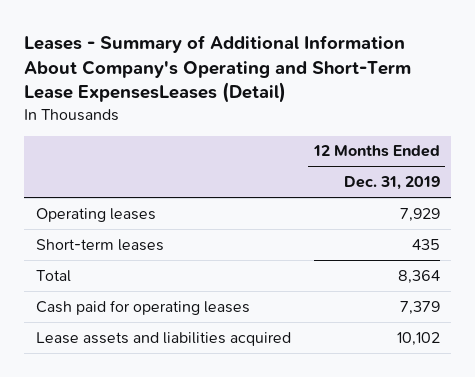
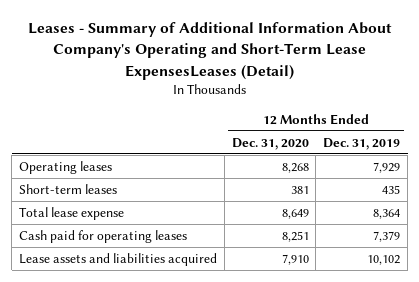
- | 12 Months Ended Dec. 31, 2019
+ | 12 Months Ended Dec. 31, 2020 | 12 Months Ended Dec. 31, 2019
- Total | 8,364
+ Total lease expense | 8,649 | 8,364

